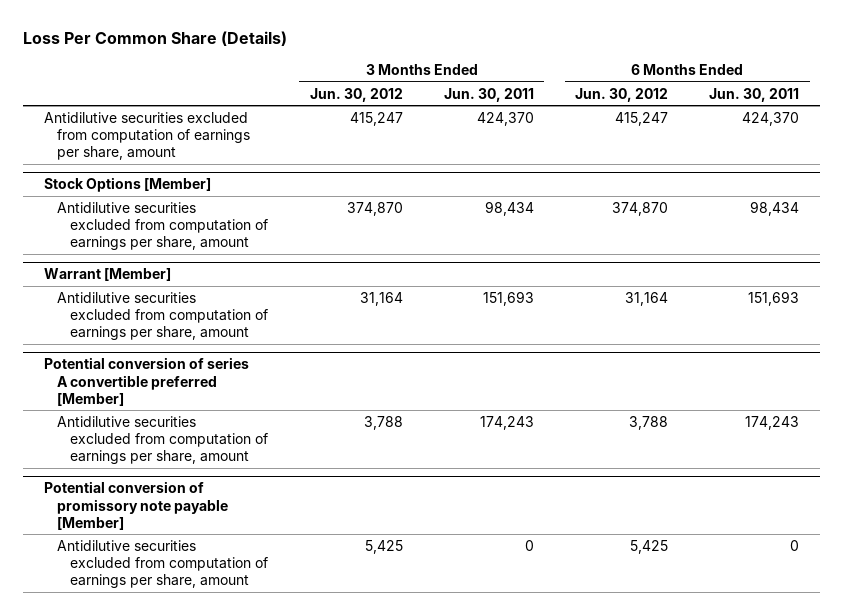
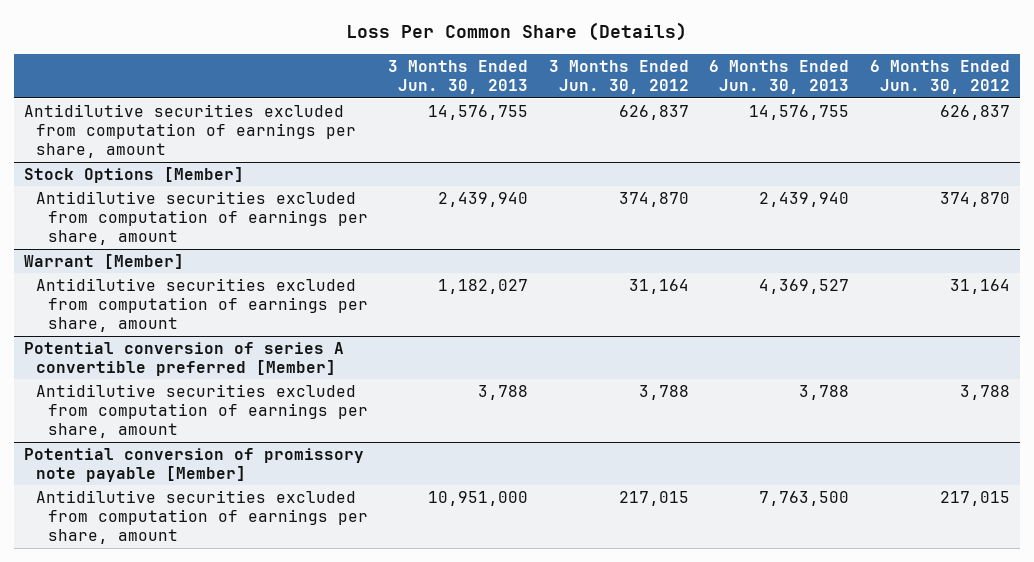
- | 3 Months Ended Jun. 30, 2012 | 3 Months Ended Jun. 30, 2011 | 6 Months Ended Jun. 30, 2012 | 6 Months Ended Jun. 30, 2011
+ | 3 Months Ended Jun. 30, 2013 | 3 Months Ended Jun. 30, 2012 | 6 Months Ended Jun. 30, 2013 | 6 Months Ended Jun. 30, 2012
- Antidilutive securities excluded from computation of earnings per share, amount | 415,247 | 424,370 | 415,247 | 424,370
+ Antidilutive securities excluded from computation of earnings per share, amount | 14,576,755 | 626,837 | 14,576,755 | 626,837
@ Potential conversion of promissory note payable [Member]
- Antidilutive securities excluded from computation of earnings per share, amount | 5,425 | 0 | 5,425 | 0
+ Antidilutive securities excluded from computation of earnings per share, amount | 10,951,000 | 217,015 | 7,763,500 | 217,015

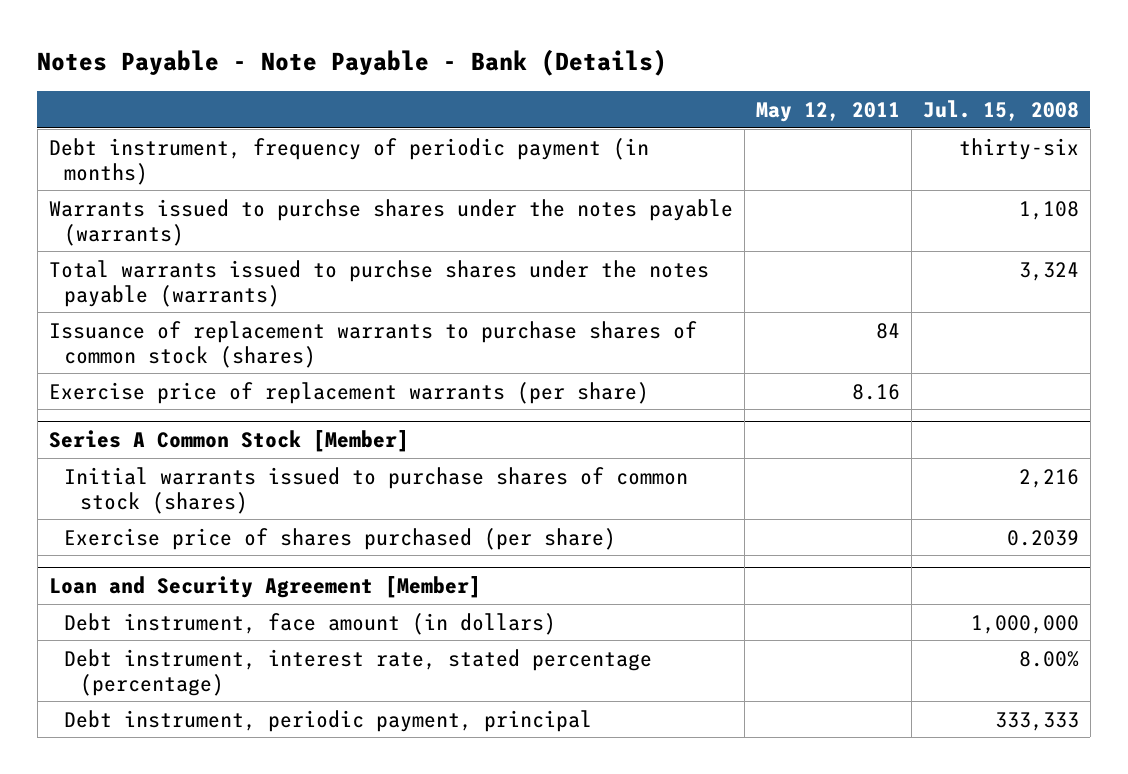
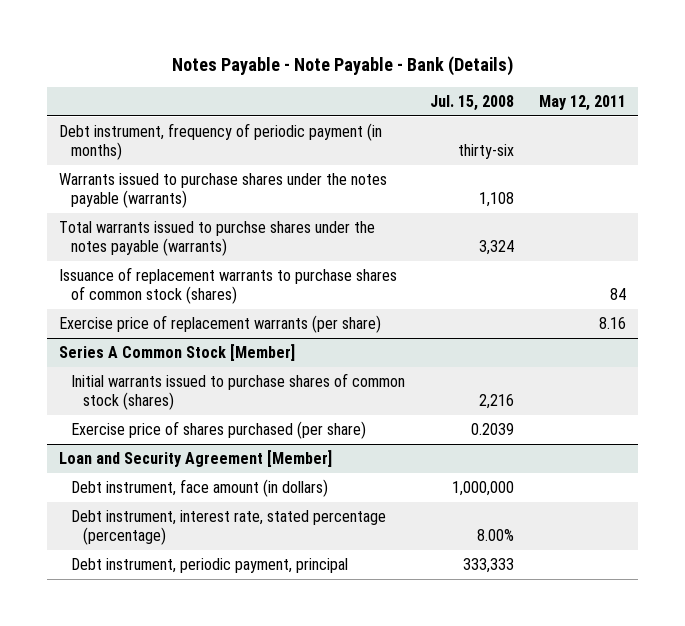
- | May 12, 2011 | Jul. 15, 2008
+ | Jul. 15, 2008 | May 12, 2011
- Warrants issued to purchse shares under the notes payable (warrants) | | 1,108
+ Warrants issued to purchase shares under the notes payable (warrants) | 1,108 |

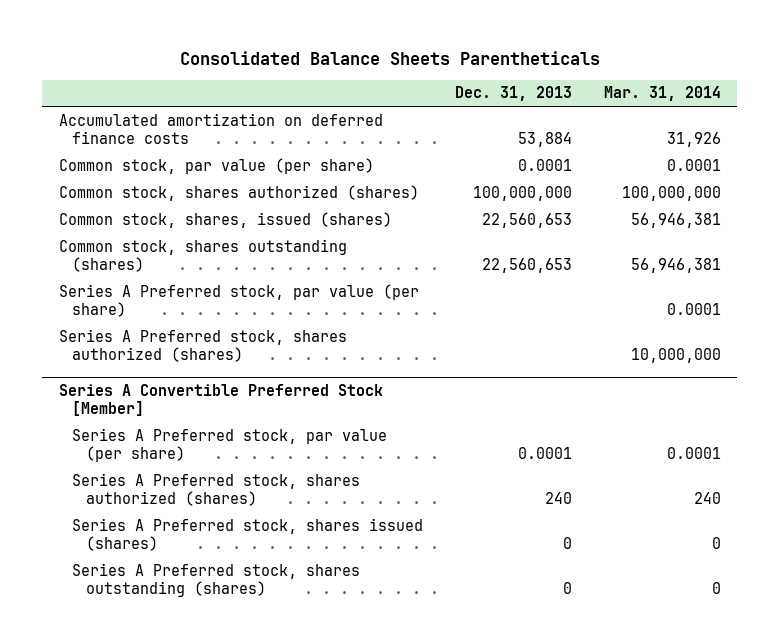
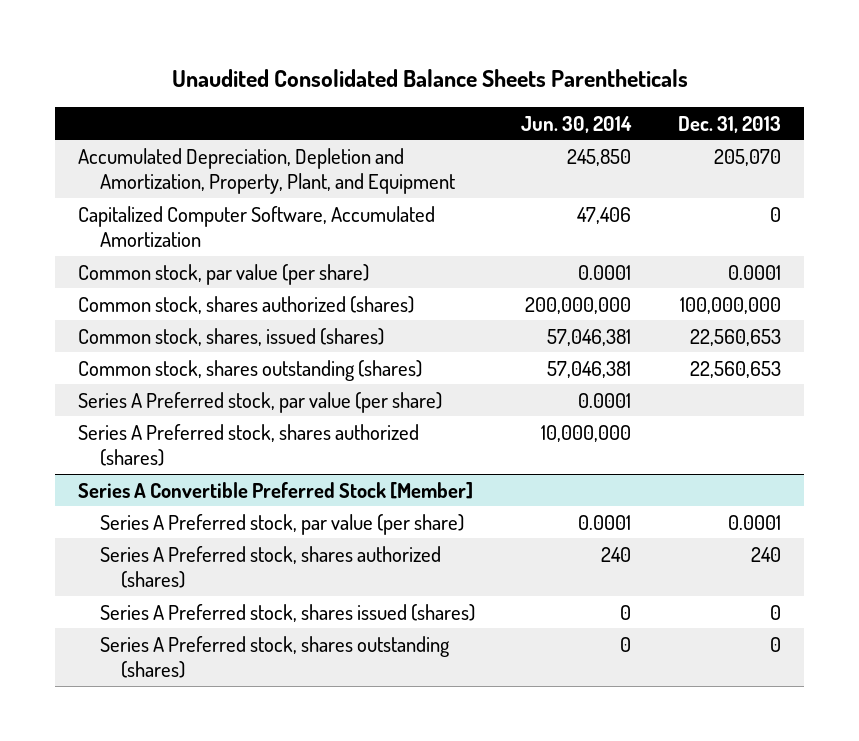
- Consolidated Balance Sheets Parentheticals
+ Unaudited Consolidated Balance Sheets Parentheticals
- | Dec. 31, 2013 | Mar. 31, 2014
+ | Jun. 30, 2014 | Dec. 31, 2013
- Accumulated amortization on deferred finance costs | 53,884 | 31,926
+ Accumulated Depreciation, Depletion and Amortization, Property, Plant, and Equipment | 245,850 | 205,070
+ Capitalized Computer Software, Accumulated Amortization | 47,406 | 0

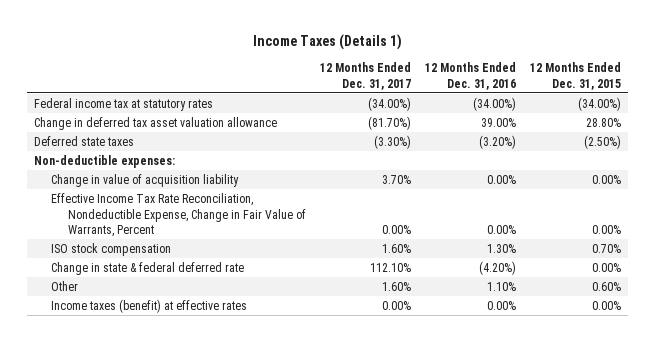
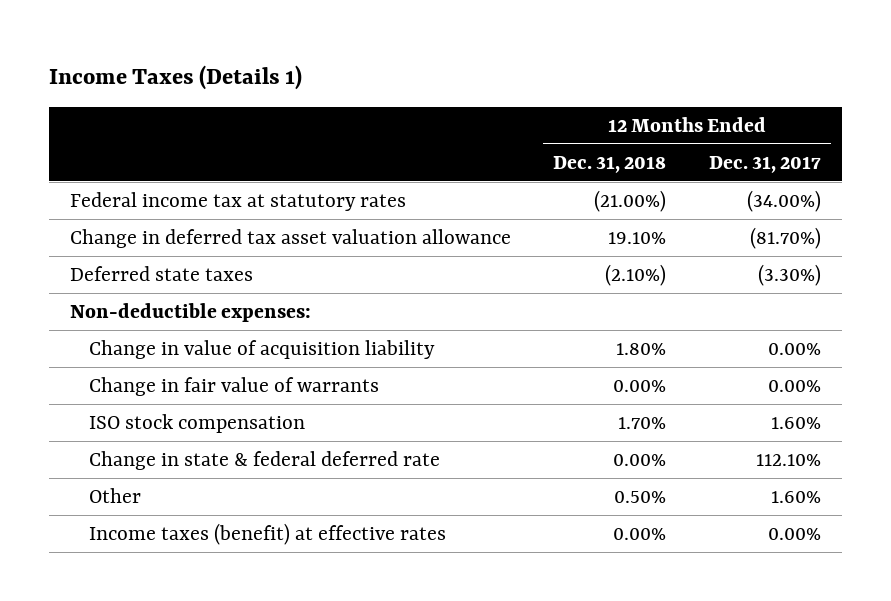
- | 12 Months Ended Dec. 31, 2017 | 12 Months Ended Dec. 31, 2016 | 12 Months Ended Dec. 31, 2015
+ | 12 Months Ended Dec. 31, 2018 | 12 Months Ended Dec. 31, 2017
- Change in value of acquisition liability | 3.70% | 0.00% | 0.00%
- Effective Income Tax Rate Reconciliation, Nondeductible Expense, Change in Fair Value of Warrants, Percent | 0.00% | 0.00% | 0.00%
+ Change in value of acquisition liability | 1.80% | 0.00%
+ Change in fair value of warrants | 0.00% | 0.00%

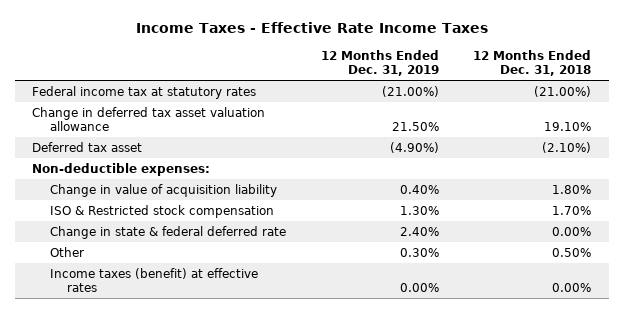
- Income Taxes (Details 1)
+ Income Taxes - Effective Rate Income Taxes
- | 12 Months Ended Dec. 31, 2018 | 12 Months Ended Dec. 31, 2017
+ | 12 Months Ended Dec. 31, 2019 | 12 Months Ended Dec. 31, 2018
- Deferred state taxes | (2.10%) | (3.30%)
+ Deferred tax asset | (4.90%) | (2.10%)
- Change in fair value of warrants | 0.00% | 0.00%
- ISO stock compensation | 1.70% | 1.60%
+ ISO & Restricted stock compensation | 1.30% | 1.70%

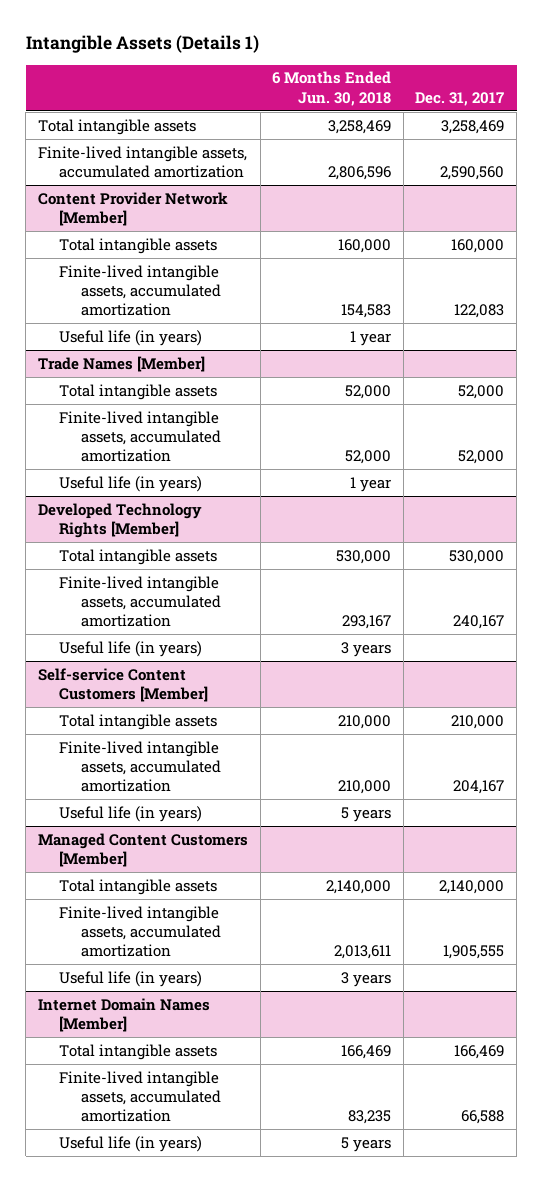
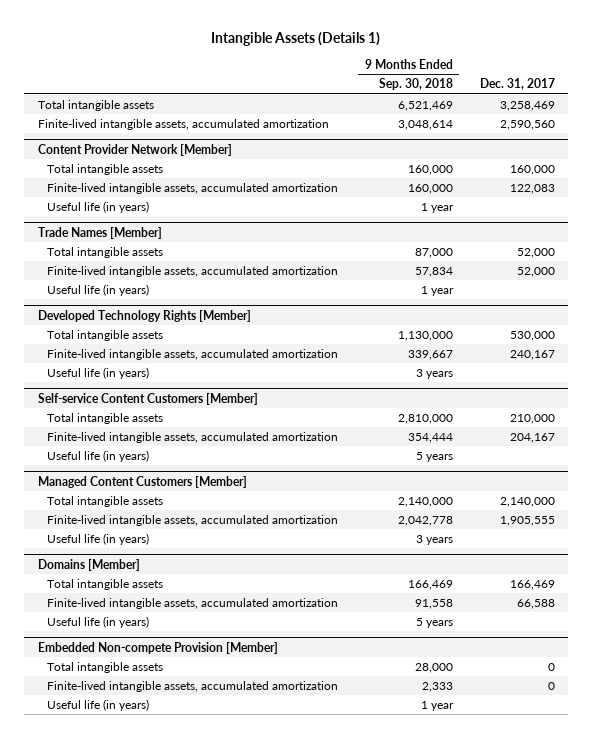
- | 6 Months Ended Jun. 30, 2018 | Dec. 31, 2017
+ | 9 Months Ended Sep. 30, 2018 | Dec. 31, 2017
- Internet Domain Names [Member]
+ Domains [Member]
+ Embedded Non-compete Provision [Member]
+ Total intangible assets | 28,000 | 0
+ Finite-lived intangible assets, accumulated amortization | 2,333 | 0
+ Useful life (in years) | 1 year |

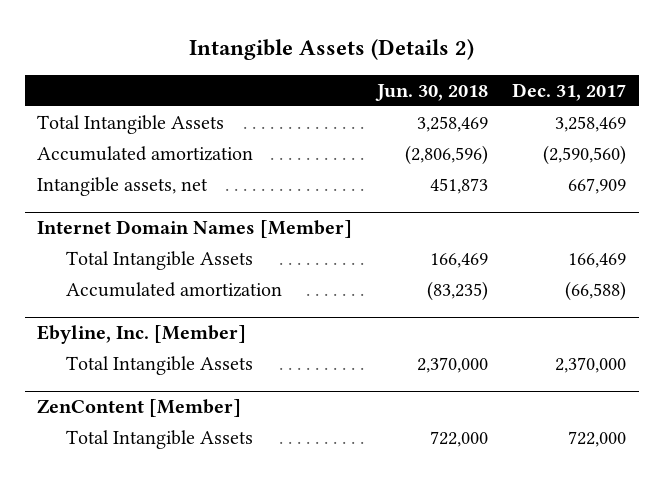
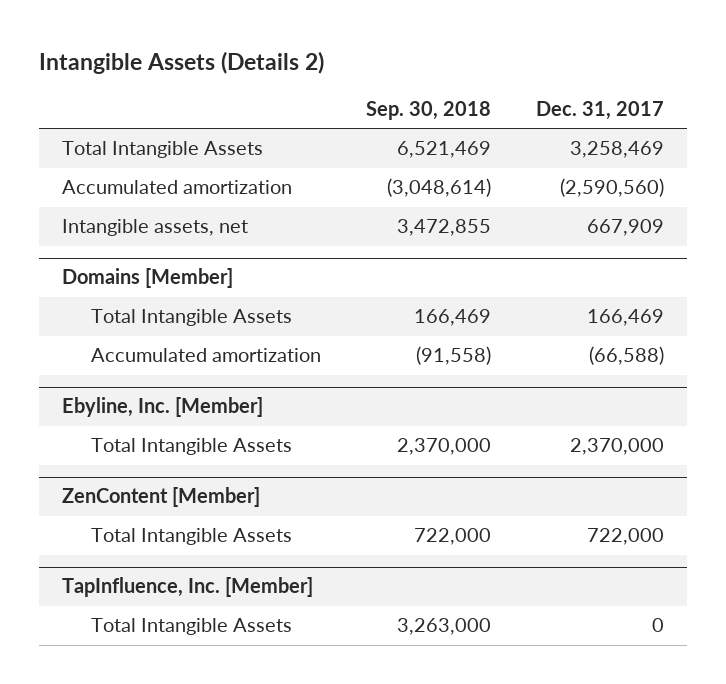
- | Jun. 30, 2018 | Dec. 31, 2017
+ | Sep. 30, 2018 | Dec. 31, 2017
- Internet Domain Names [Member]
+ Domains [Member]
+ TapInfluence, Inc. [Member]
+ Total Intangible Assets | 3,263,000 | 0

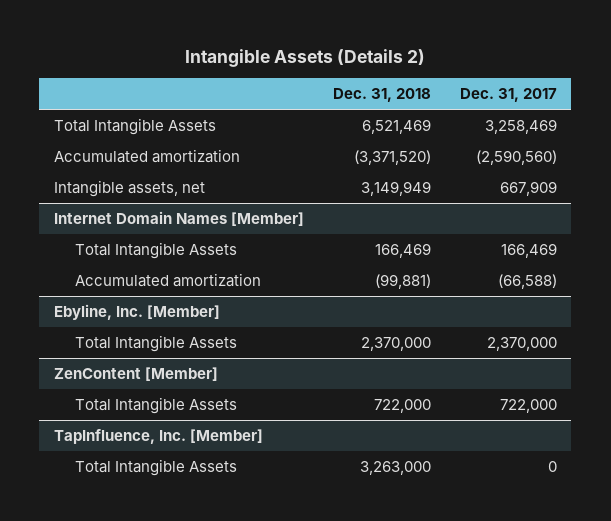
- | Sep. 30, 2018 | Dec. 31, 2017
+ | Dec. 31, 2018 | Dec. 31, 2017
- Domains [Member]
+ Internet Domain Names [Member]

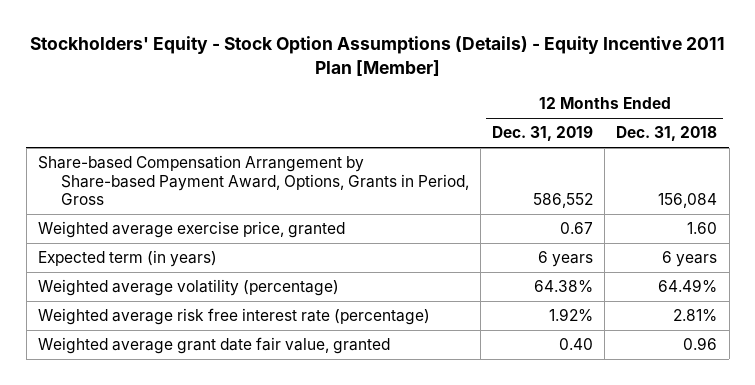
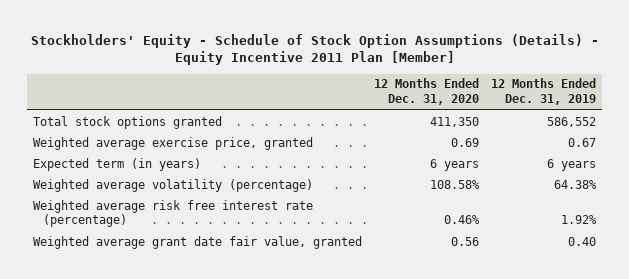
- Stockholders' Equity - Stock Option Assumptions (Details) - Equity Incentive 2011 Plan [Member]
+ Stockholders' Equity - Schedule of Stock Option Assumptions (Details) - Equity Incentive 2011 Plan [Member]
- | 12 Months Ended Dec. 31, 2019 | 12 Months Ended Dec. 31, 2018
+ | 12 Months Ended Dec. 31, 2020 | 12 Months Ended Dec. 31, 2019
- Share-based Compensation Arrangement by Share-based Payment Award, Options, Grants in Period, Gross | 586,552 | 156,084
+ Total stock options granted | 411,350 | 586,552

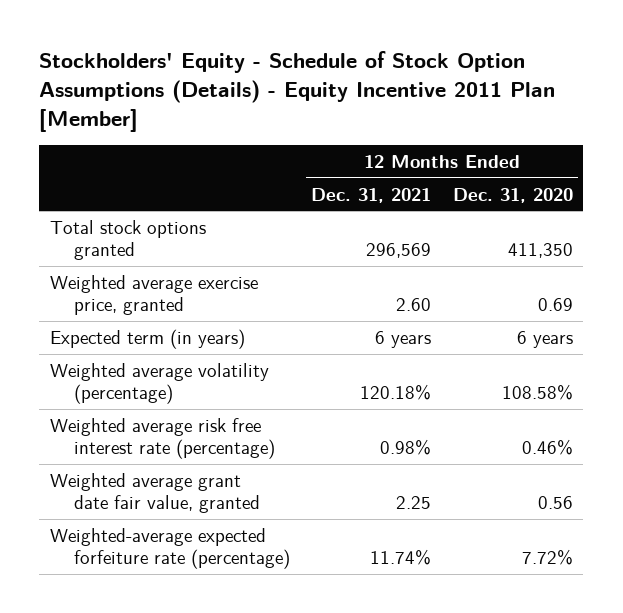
- | 12 Months Ended Dec. 31, 2020 | 12 Months Ended Dec. 31, 2019
+ | 12 Months Ended Dec. 31, 2021 | 12 Months Ended Dec. 31, 2020
+ Weighted-average expected forfeiture rate (percentage) | 11.74% | 7.72%

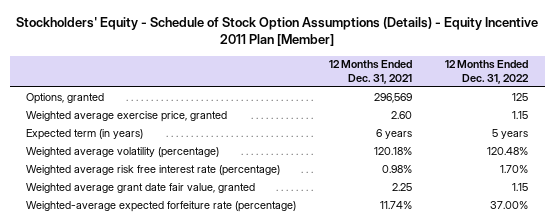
- | 12 Months Ended Dec. 31, 2021 | 12 Months Ended Dec. 31, 2020
+ | 12 Months Ended Dec. 31, 2021 | 12 Months Ended Dec. 31, 2022
- Total stock options granted | 296,569 | 411,350
+ Options, granted | 296,569 | 125

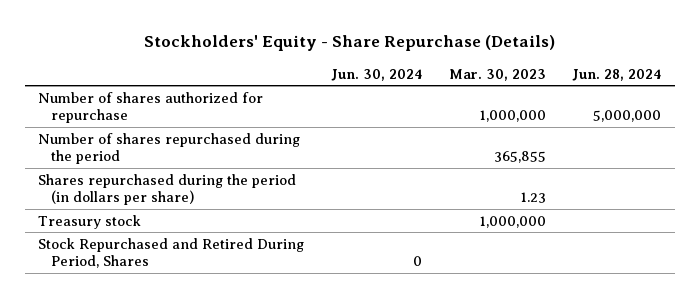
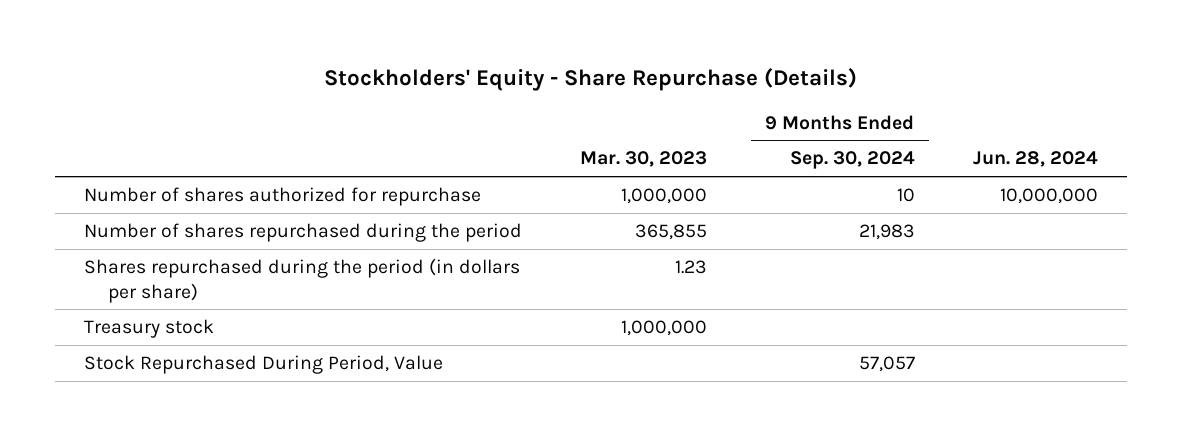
- | Jun. 30, 2024 | Mar. 30, 2023 | Jun. 28, 2024
+ | Mar. 30, 2023 | 9 Months Ended Sep. 30, 2024 | Jun. 28, 2024
- Number of shares authorized for repurchase | | 1,000,000 | 5,000,000
+ Number of shares authorized for repurchase | 1,000,000 | 10 | 10,000,000
- Stock Repurchased and Retired During Period, Shares | 0 | |
+ Stock Repurchased During Period, Value | | 57,057 |

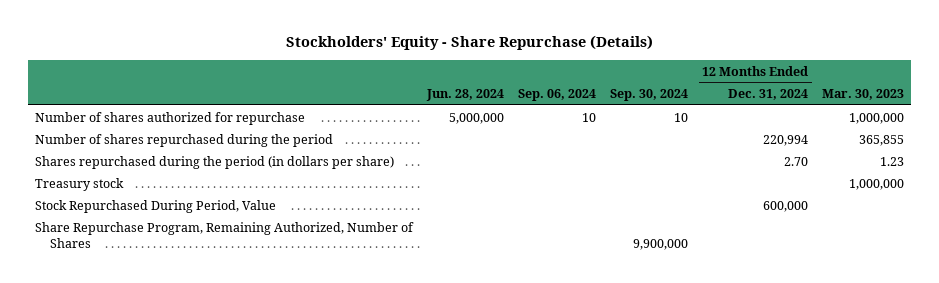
- | Mar. 30, 2023 | 9 Months Ended Sep. 30, 2024 | Jun. 28, 2024
+ | Jun. 28, 2024 | Sep. 06, 2024 | Sep. 30, 2024 | 12 Months Ended Dec. 31, 2024 | Mar. 30, 2023
- Number of shares authorized for repurchase | 1,000,000 | 10 | 10,000,000
+ Number of shares authorized for repurchase | 5,000,000 | 10 | 10 | | 1,000,000
+ Share Repurchase Program, Remaining Authorized, Number of Shares | | | 9,900,000 | |

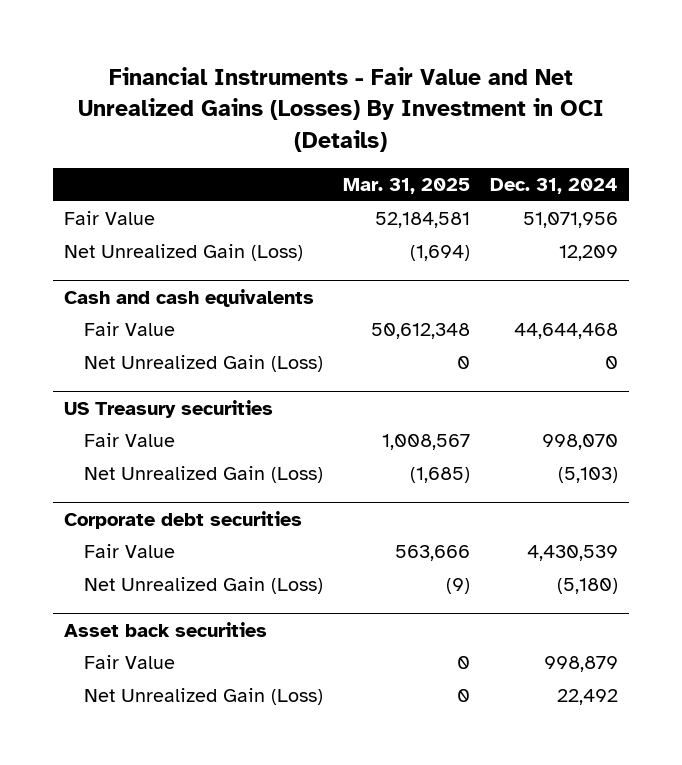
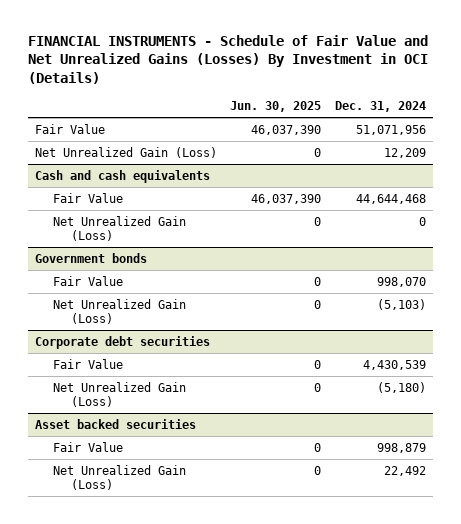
- Financial Instruments - Fair Value and Net Unrealized Gains (Losses) By Investment in OCI (Details)
+ FINANCIAL INSTRUMENTS - Schedule of Fair Value and Net Unrealized Gains (Losses) By Investment in OCI (Details)
- | Mar. 31, 2025 | Dec. 31, 2024
+ | Jun. 30, 2025 | Dec. 31, 2024
- US Treasury securities
+ Government bonds
- Asset back securities
+ Asset backed securities

